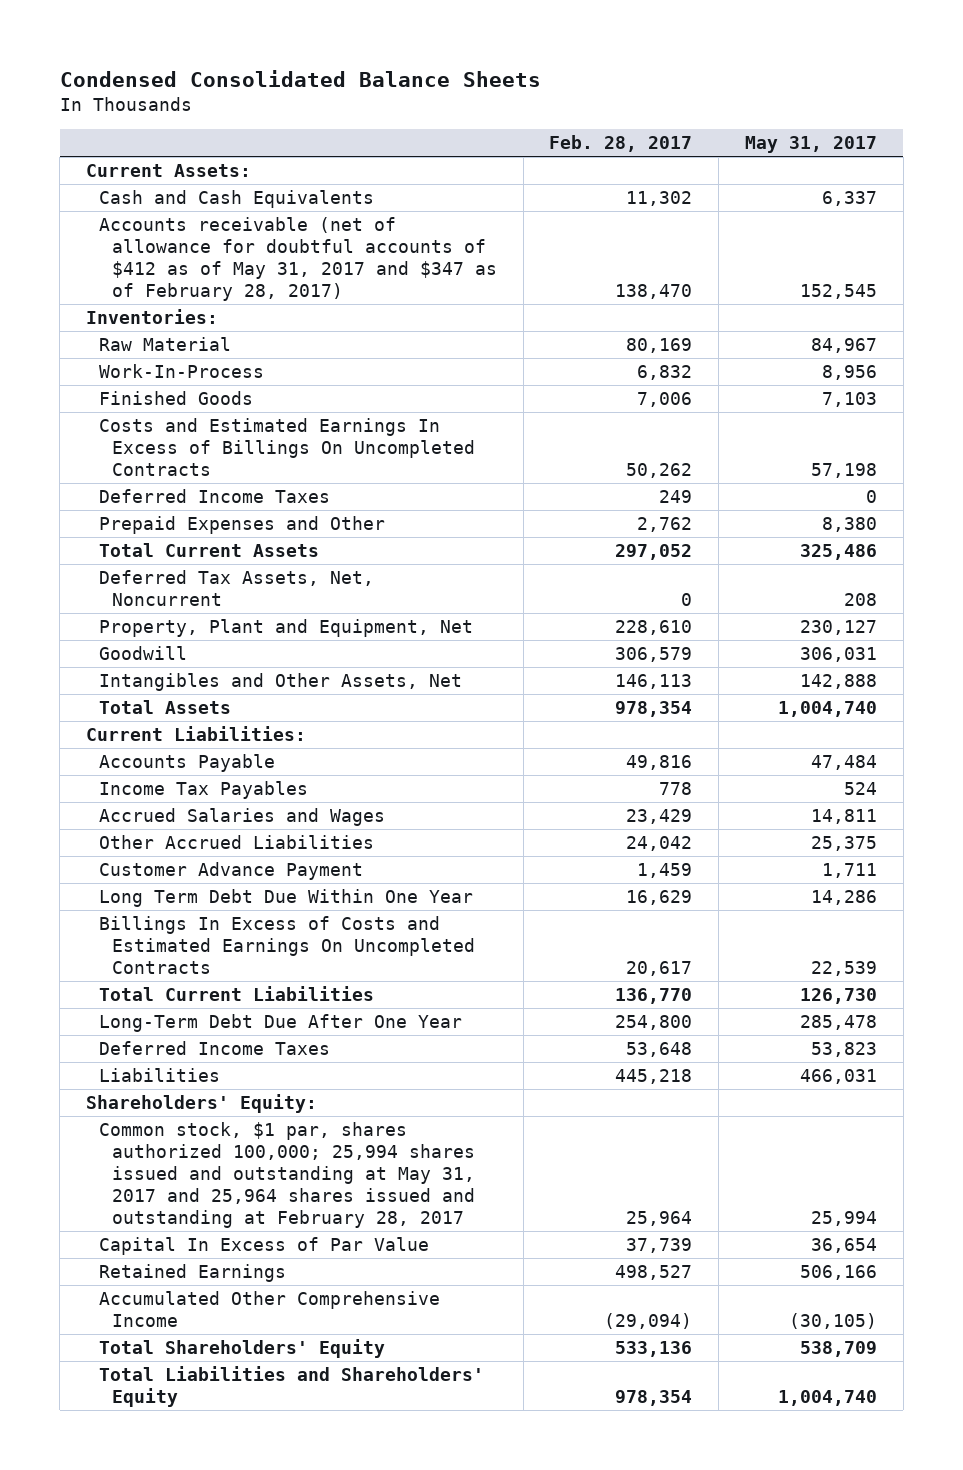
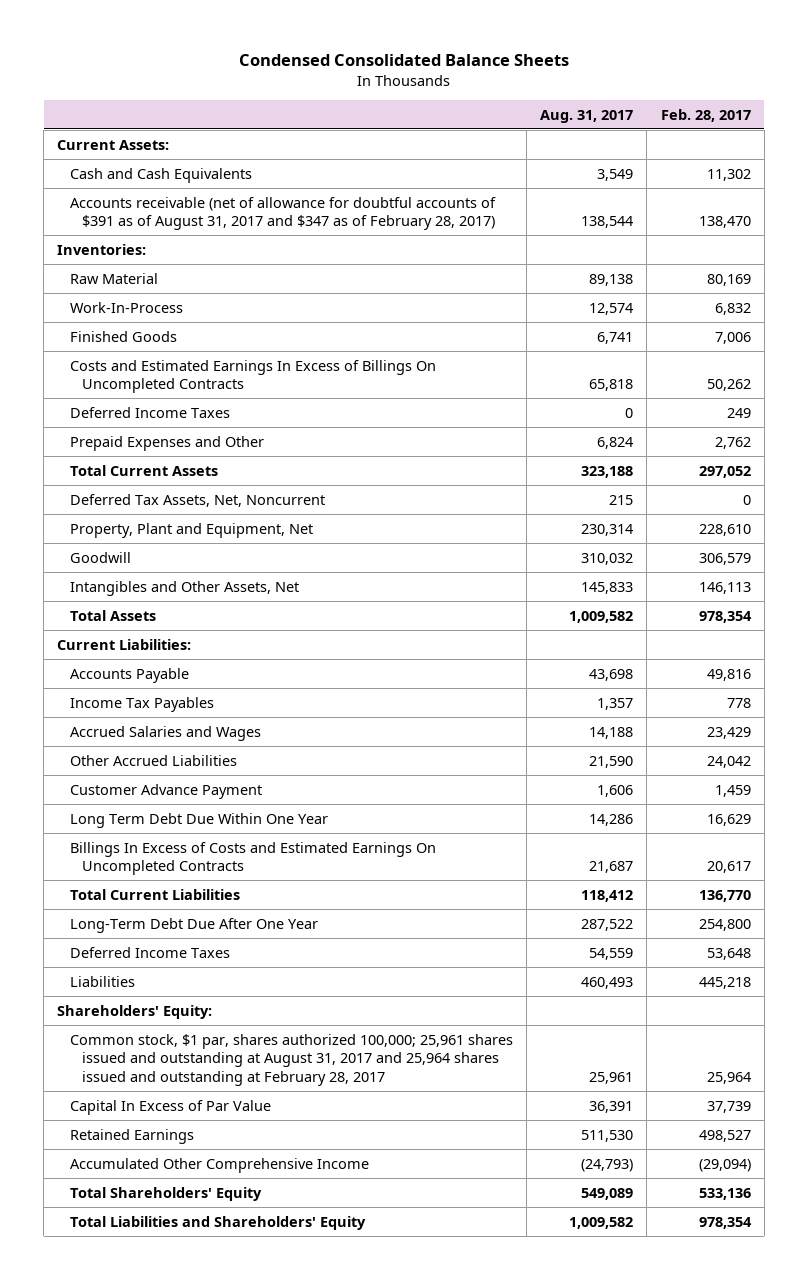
- | Feb. 28, 2017 | May 31, 2017
+ | Aug. 31, 2017 | Feb. 28, 2017
- Accounts receivable (net of allowance for doubtful accounts of $412 as of May 31, 2017 and $347 as of February 28, 2017) | 138,470 | 152,545
+ Accounts receivable (net of allowance for doubtful accounts of $391 as of August 31, 2017 and $347 as of February 28, 2017) | 138,544 | 138,470
- Common stock, $1 par, shares authorized 100,000; 25,994 shares issued and outstanding at May 31, 2017 and 25,964 shares issued and outstanding at February 28, 2017 | 25,964 | 25,994
+ Common stock, $1 par, shares authorized 100,000; 25,961 shares issued and outstanding at August 31, 2017 and 25,964 shares issued and outstanding at February 28, 2017 | 25,961 | 25,964

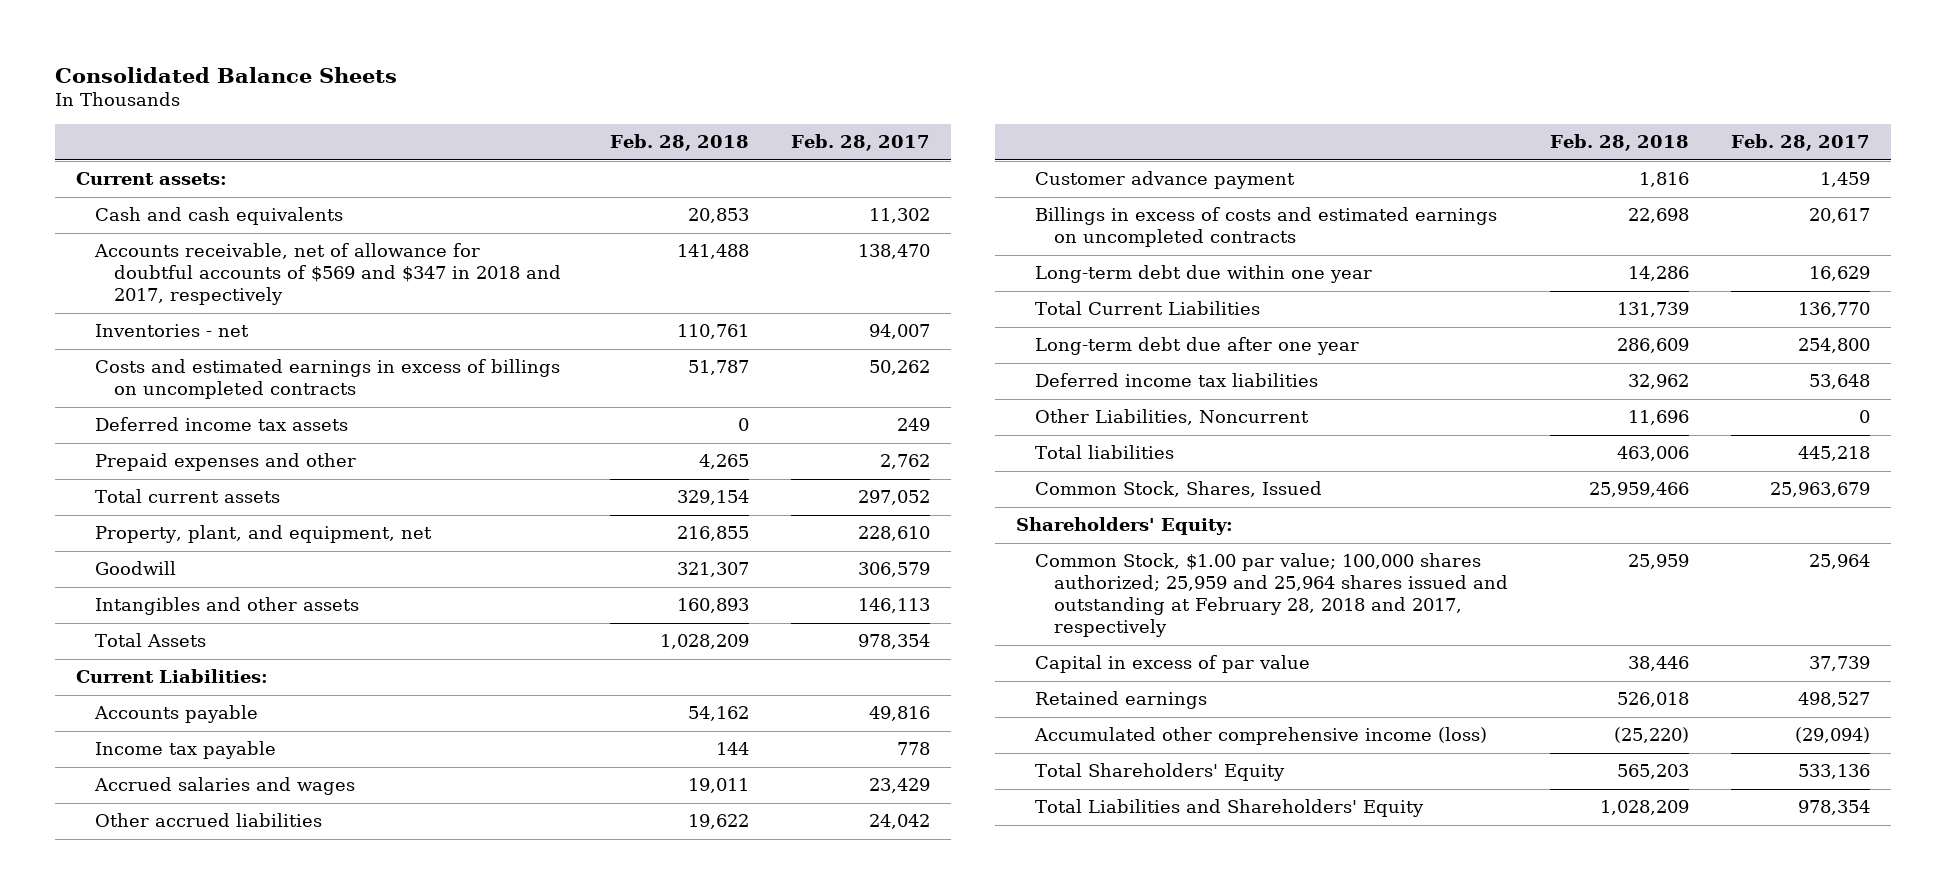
- Condensed Consolidated Balance Sheets
+ Consolidated Balance Sheets
- | Aug. 31, 2017 | Feb. 28, 2017
+ | Feb. 28, 2018 | Feb. 28, 2017
- Current Assets:
- Cash and Cash Equivalents | 3,549 | 11,302
- Accounts receivable (net of allowance for doubtful accounts of $391 as of August 31, 2017 and $347 as of February 28, 2017) | 138,544 | 138,470
- Inventories:
- Raw Material | 89,138 | 80,169
- Work-In-Process | 12,574 | 6,832
- Finished Goods | 6,741 | 7,006
- Costs and Estimated Earnings In Excess of Billings On Uncompleted Contracts | 65,818 | 50,262
- Deferred Income Taxes | 0 | 249
- Prepaid Expenses and Other | 6,824 | 2,762
- Total Current Assets | 323,188 | 297,052
- Deferred Tax Assets, Net, Noncurrent | 215 | 0
- Property, Plant and Equipment, Net | 230,314 | 228,610
+ Current assets:
+ Cash and cash equivalents | 20,853 | 11,302
+ Accounts receivable, net of allowance for doubtful accounts of $569 and $347 in 2018 and 2017, respectively | 141,488 | 138,470
+ Inventories - net | 110,761 | 94,007
+ Costs and estimated earnings in excess of billings on uncompleted contracts | 51,787 | 50,262
+ Deferred income tax assets | 0 | 249
+ Prepaid expenses and other | 4,265 | 2,762
+ Total current assets | 329,154 | 297,052
+ Property, plant, and equipment, net | 216,855 | 228,610
- Intangibles and Other Assets, Net | 145,833 | 146,113
+ Intangibles and other assets | 160,893 | 146,113
- Accounts Payable | 43,698 | 49,816
- Income Tax Payables | 1,357 | 778
- Accrued Salaries and Wages | 14,188 | 23,429
- Other Accrued Liabilities | 21,590 | 24,042
- Customer Advance Payment | 1,606 | 1,459
- Long Term Debt Due Within One Year | 14,286 | 16,629
- Billings In Excess of Costs and Estimated Earnings On Uncompleted Contracts | 21,687 | 20,617
+ Accounts payable | 54,162 | 49,816
+ Income tax payable | 144 | 778
+ Accrued salaries and wages | 19,011 | 23,429
+ Other accrued liabilities | 19,622 | 24,042
+ Customer advance payment | 1,816 | 1,459
+ Billings in excess of costs and estimated earnings on uncompleted contracts | 22,698 | 20,617
+ Long-term debt due within one year | 14,286 | 16,629
- Long-Term Debt Due After One Year | 287,522 | 254,800
- Deferred Income Taxes | 54,559 | 53,648
- Liabilities | 460,493 | 445,218
+ Long-term debt due after one year | 286,609 | 254,800
+ Deferred income tax liabilities | 32,962 | 53,648
+ Other Liabilities, Noncurrent | 11,696 | 0
+ Total liabilities | 463,006 | 445,218
+ Common Stock, Shares, Issued | 25,959,466 | 25,963,679
- Common stock, $1 par, shares authorized 100,000; 25,961 shares issued and outstanding at August 31, 2017 and 25,964 shares issued and outstanding at February 28, 2017 | 25,961 | 25,964
- Capital In Excess of Par Value | 36,391 | 37,739
- Retained Earnings | 511,530 | 498,527
- Accumulated Other Comprehensive Income | (24,793) | (29,094)
+ Common Stock, $1.00 par value; 100,000 shares authorized; 25,959 and 25,964 shares issued and outstanding at February 28, 2018 and 2017, respectively | 25,959 | 25,964
+ Capital in excess of par value | 38,446 | 37,739
+ Retained earnings | 526,018 | 498,527
+ Accumulated other comprehensive income (loss) | (25,220) | (29,094)

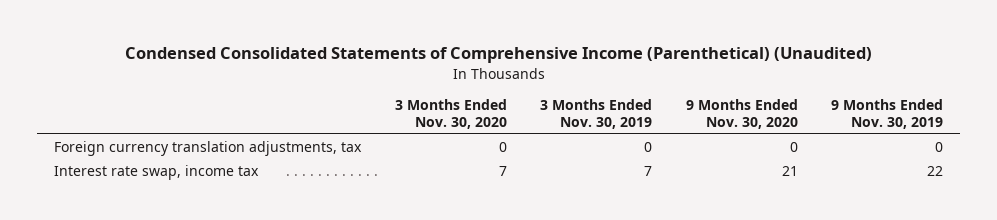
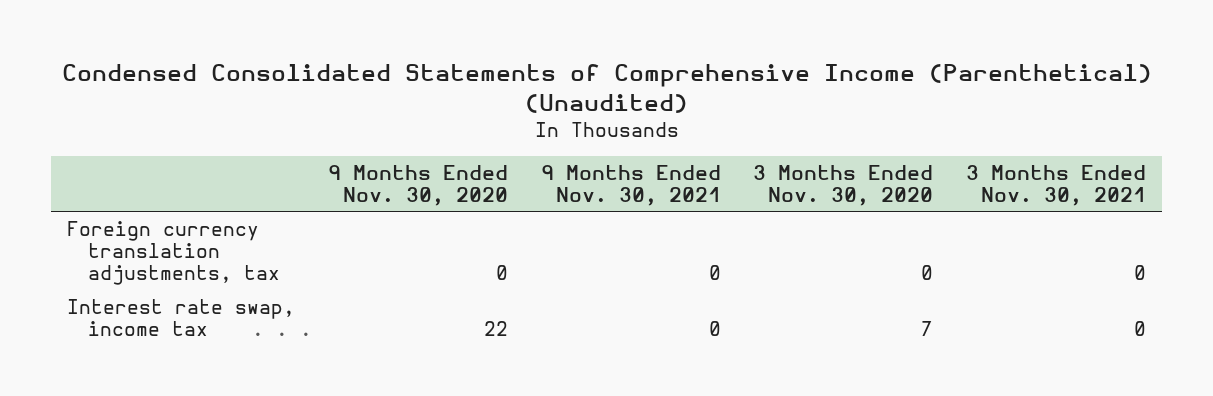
- | 3 Months Ended Nov. 30, 2020 | 3 Months Ended Nov. 30, 2019 | 9 Months Ended Nov. 30, 2020 | 9 Months Ended Nov. 30, 2019
+ | 9 Months Ended Nov. 30, 2020 | 9 Months Ended Nov. 30, 2021 | 3 Months Ended Nov. 30, 2020 | 3 Months Ended Nov. 30, 2021
- Interest rate swap, income tax | 7 | 7 | 21 | 22
+ Interest rate swap, income tax | 22 | 0 | 7 | 0

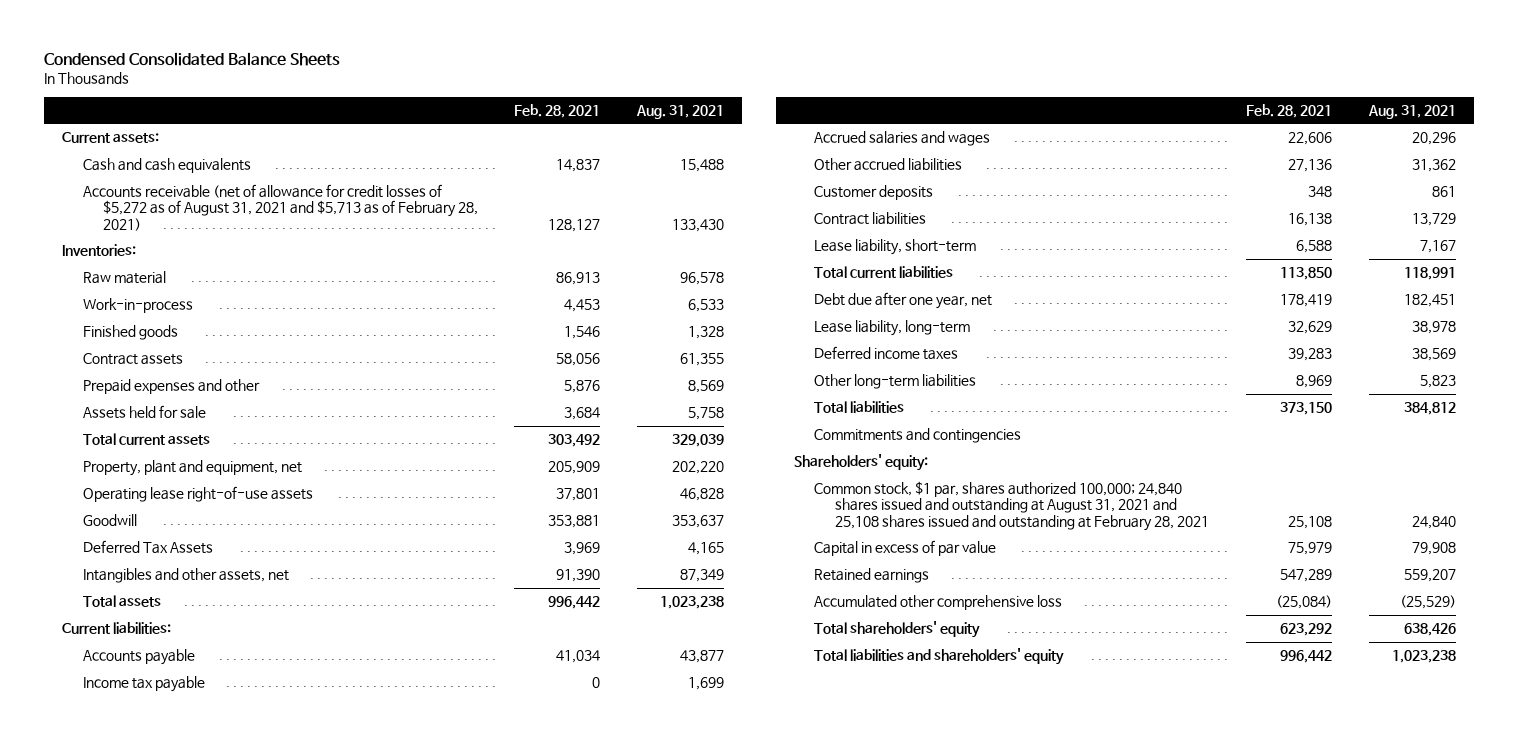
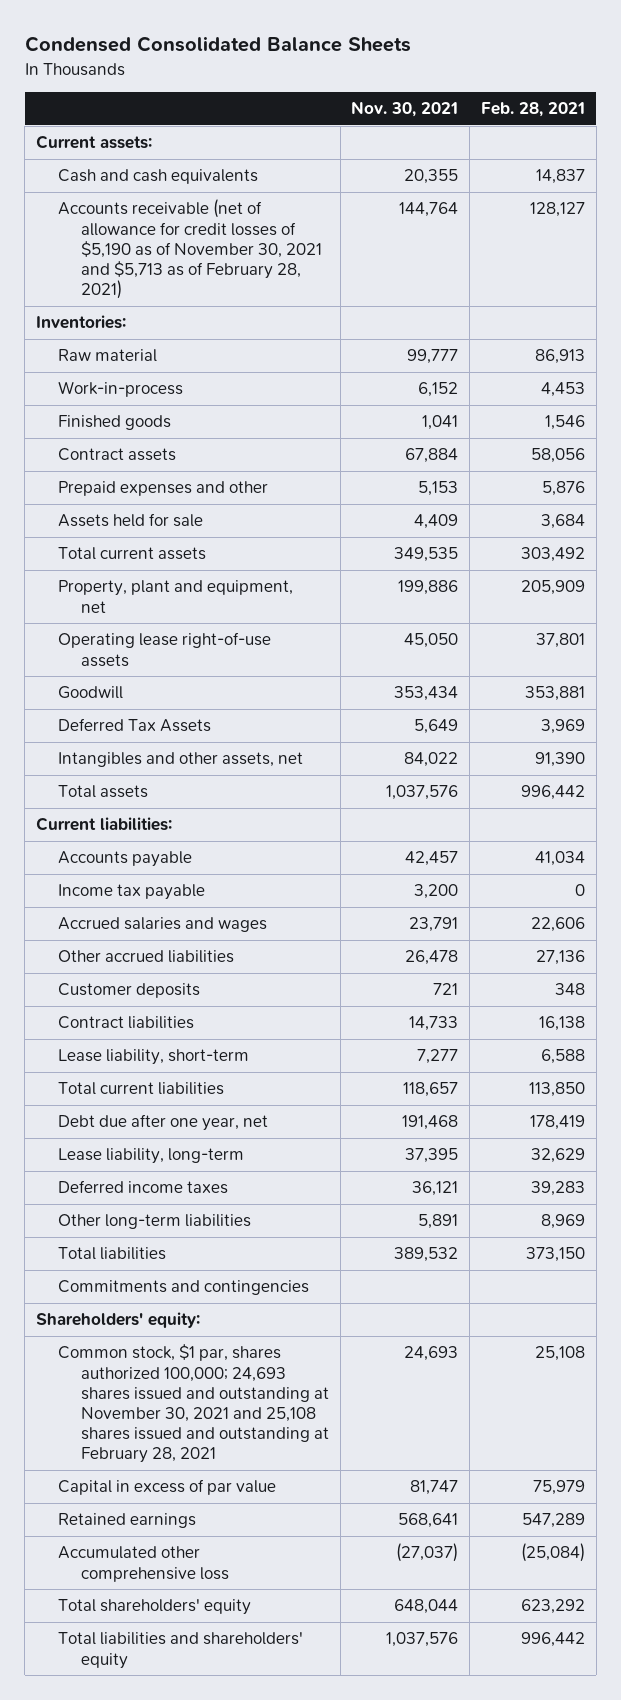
- | Feb. 28, 2021 | Aug. 31, 2021
+ | Nov. 30, 2021 | Feb. 28, 2021
- Accounts receivable (net of allowance for credit losses of $5,272 as of August 31, 2021 and $5,713 as of February 28, 2021) | 128,127 | 133,430
+ Accounts receivable (net of allowance for credit losses of $5,190 as of November 30, 2021 and $5,713 as of February 28, 2021) | 144,764 | 128,127
- Common stock, $1 par, shares authorized 100,000; 24,840 shares issued and outstanding at August 31, 2021 and 25,108 shares issued and outstanding at February 28, 2021 | 25,108 | 24,840
+ Common stock, $1 par, shares authorized 100,000; 24,693 shares issued and outstanding at November 30, 2021 and 25,108 shares issued and outstanding at February 28, 2021 | 24,693 | 25,108

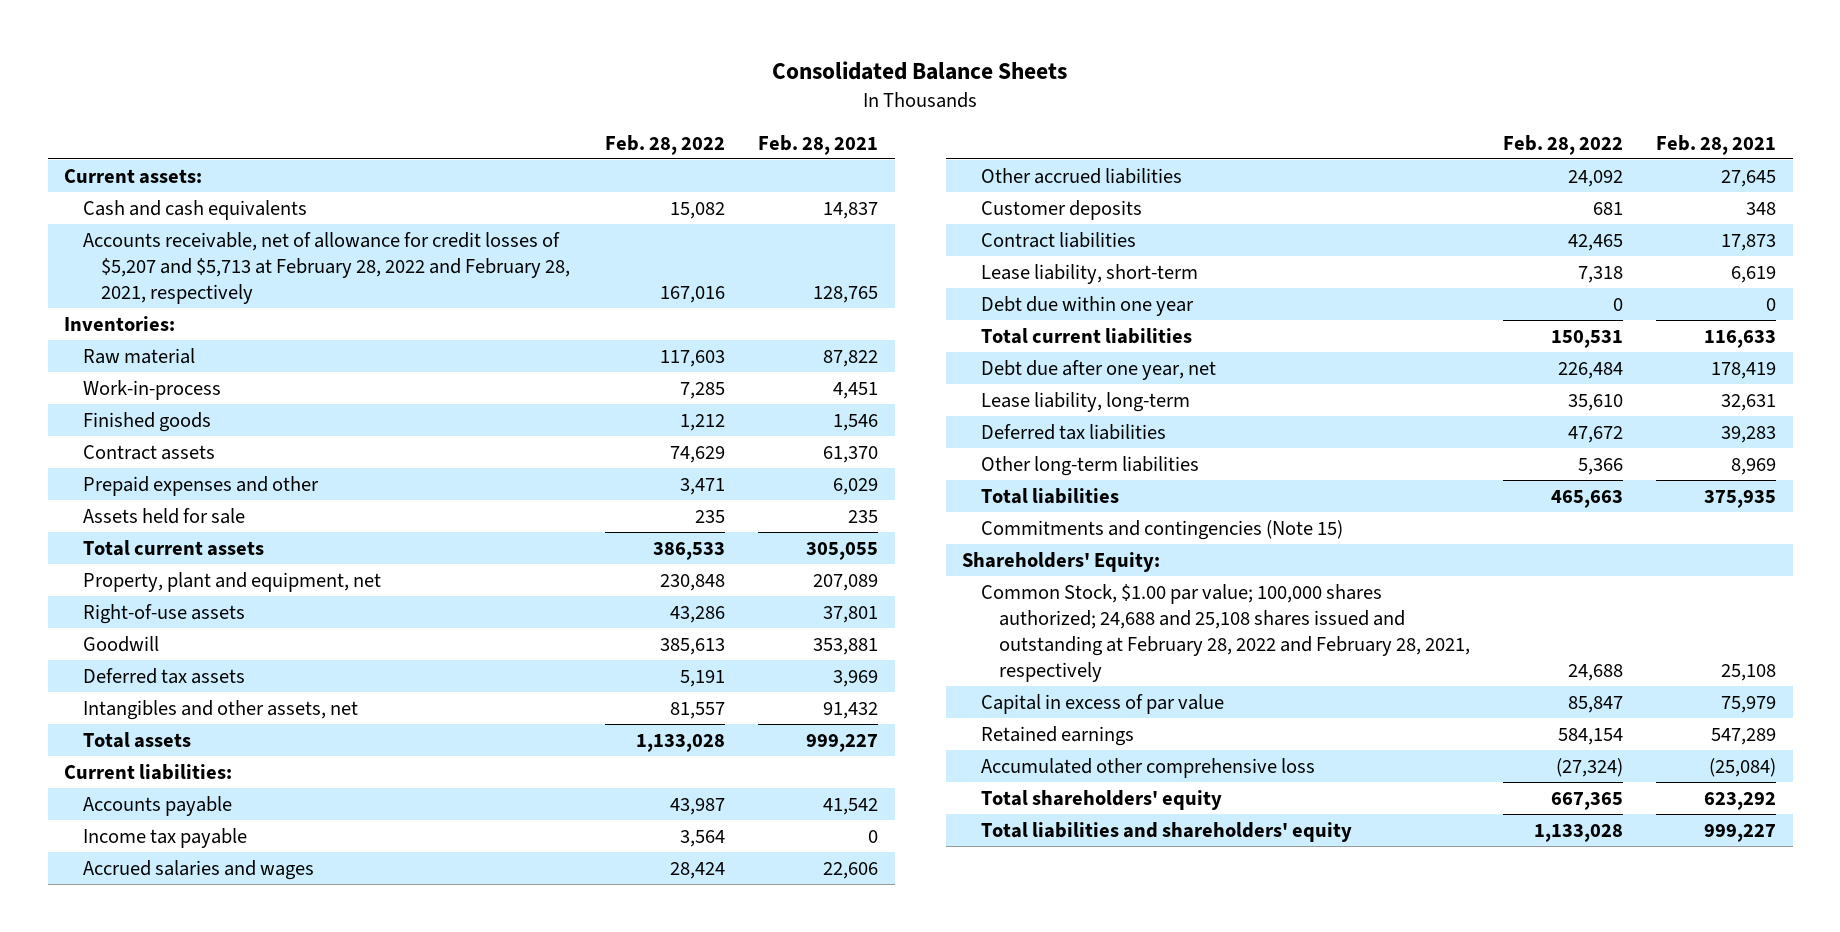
- Condensed Consolidated Balance Sheets
+ Consolidated Balance Sheets
- | Nov. 30, 2021 | Feb. 28, 2021
+ | Feb. 28, 2022 | Feb. 28, 2021
- Accounts receivable (net of allowance for credit losses of $5,190 as of November 30, 2021 and $5,713 as of February 28, 2021) | 144,764 | 128,127
+ Accounts receivable, net of allowance for credit losses of $5,207 and $5,713 at February 28, 2022 and February 28, 2021, respectively | 167,016 | 128,765
- Raw material | 99,777 | 86,913
- Work-in-process | 6,152 | 4,453
+ Raw material | 117,603 | 87,822
+ Work-in-process | 7,285 | 4,451
- Contract assets | 67,884 | 58,056
- Prepaid expenses and other | 5,153 | 5,876
- Assets held for sale | 4,409 | 3,684
- Total current assets | 349,535 | 303,492
- Property, plant and equipment, net | 199,886 | 205,909
- Operating lease right-of-use assets | 45,050 | 37,801
+ Contract assets | 74,629 | 61,370
+ Prepaid expenses and other | 3,471 | 6,029
+ Assets held for sale | 235 | 235
+ Total current assets | 386,533 | 305,055
+ Property, plant and equipment, net | 230,848 | 207,089
+ Right-of-use assets | 43,286 | 37,801
- Deferred Tax Assets | 5,649 | 3,969
- Intangibles and other assets, net | 84,022 | 91,390
- Total assets | 1,037,576 | 996,442
+ Deferred tax assets | 5,191 | 3,969
+ Intangibles and other assets, net | 81,557 | 91,432
+ Total assets | 1,133,028 | 999,227
- Accounts payable | 42,457 | 41,034
+ Accounts payable | 43,987 | 41,542
- Other accrued liabilities | 26,478 | 27,136
+ Other accrued liabilities | 24,092 | 27,645
- Contract liabilities | 14,733 | 16,138
- Lease liability, short-term | 7,277 | 6,588
- Total current liabilities | 118,657 | 113,850
+ Contract liabilities | 42,465 | 17,873
+ Lease liability, short-term | 7,318 | 6,619
+ Debt due within one year | 0 | 0
+ Total current liabilities | 150,531 | 116,633
- Lease liability, long-term | 37,395 | 32,629
- Deferred income taxes | 36,121 | 39,283
+ Lease liability, long-term | 35,610 | 32,631
+ Deferred tax liabilities | 47,672 | 39,283
- Total liabilities | 389,532 | 373,150
- Commitments and contingencies
- Shareholders' equity:
- Common stock, $1 par, shares authorized 100,000; 24,693 shares issued and outstanding at November 30, 2021 and 25,108 shares issued and outstanding at February 28, 2021 | 24,693 | 25,108
+ Total liabilities | 465,663 | 375,935
+ Commitments and contingencies (Note 15)
+ Shareholders' Equity:
+ Common Stock, $1.00 par value; 100,000 shares authorized; 24,688 and 25,108 shares issued and outstanding at February 28, 2022 and February 28, 2021, respectively | 24,688 | 25,108
- Total liabilities and shareholders' equity | 1,037,576 | 996,442
+ Total liabilities and shareholders' equity | 1,133,028 | 999,227

